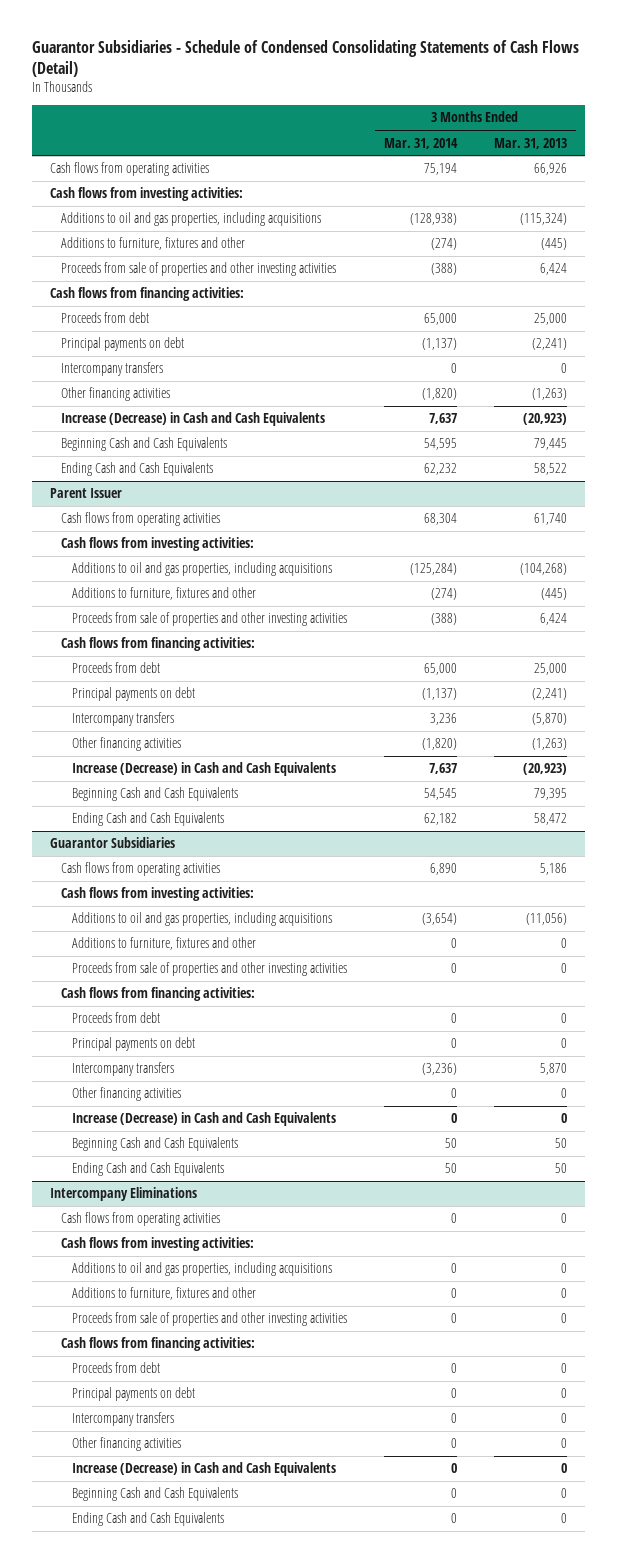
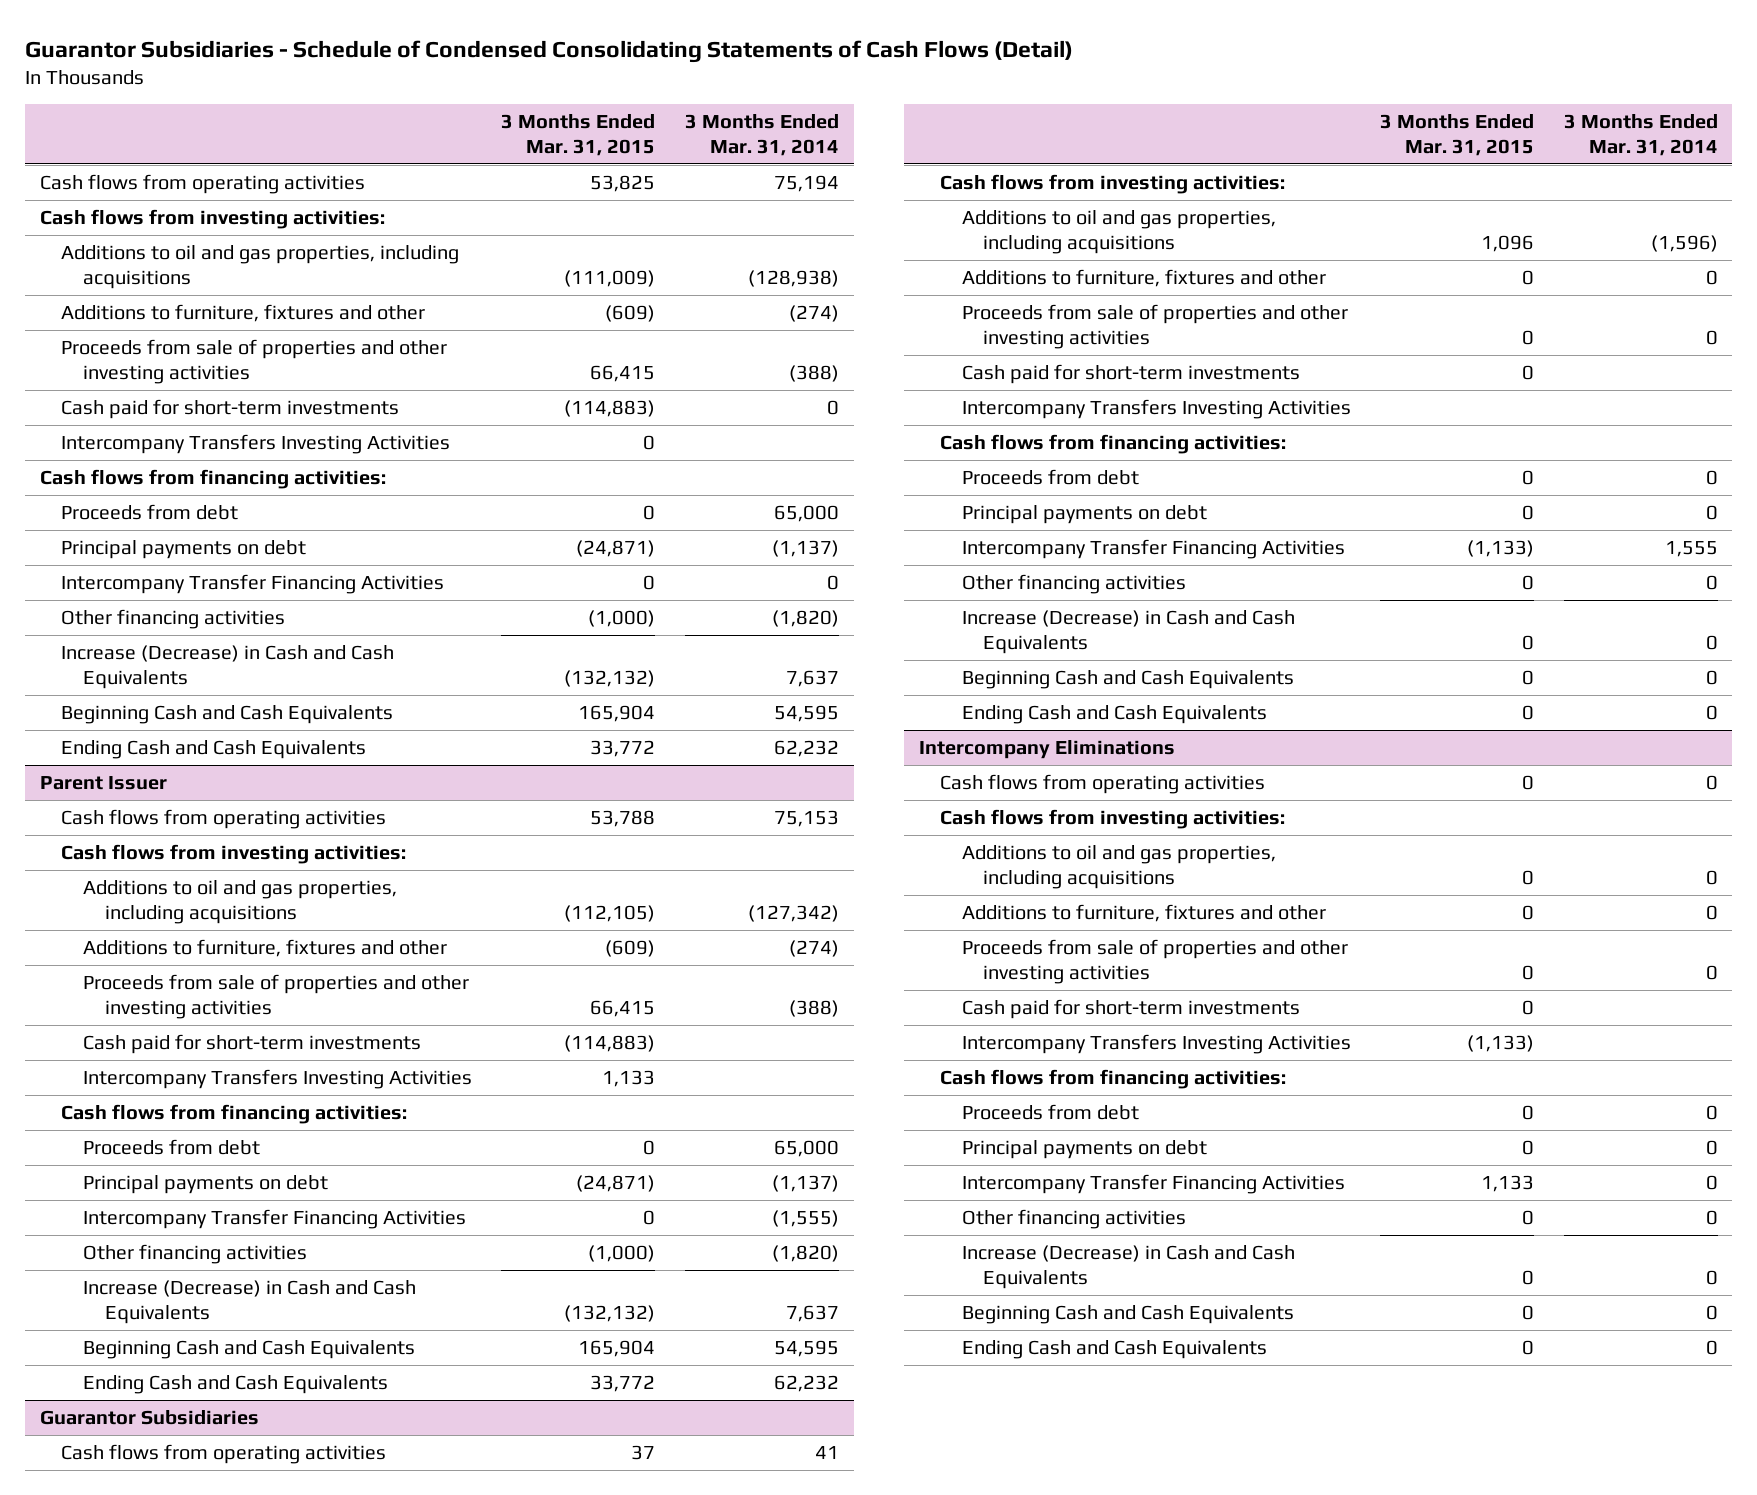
- | 3 Months Ended Mar. 31, 2014 | 3 Months Ended Mar. 31, 2013
+ | 3 Months Ended Mar. 31, 2015 | 3 Months Ended Mar. 31, 2014
+ Cash paid for short-term investments | (114,883) | 0
+ Intercompany Transfers Investing Activities | 0 |
- Intercompany transfers | 0 | 0
+ Intercompany Transfer Financing Activities | 0 | 0
@ Parent Issuer
- Cash flows from operating activities | 68,304 | 61,740
+ Cash flows from operating activities | 53,788 | 75,153
- Additions to oil and gas properties, including acquisitions | (125,284) | (104,268)
+ Additions to oil and gas properties, including acquisitions | (112,105) | (127,342)
+ Cash paid for short-term investments | (114,883) |
+ Intercompany Transfers Investing Activities | 1,133 |
- Intercompany transfers | 3,236 | (5,870)
+ Intercompany Transfer Financing Activities | 0 | (1,555)
- Beginning Cash and Cash Equivalents | 54,545 | 79,395
- Ending Cash and Cash Equivalents | 62,182 | 58,472
+ Beginning Cash and Cash Equivalents | 165,904 | 54,595
+ Ending Cash and Cash Equivalents | 33,772 | 62,232
@ Guarantor Subsidiaries
- Cash flows from operating activities | 6,890 | 5,186
+ Cash flows from operating activities | 37 | 41
- Additions to oil and gas properties, including acquisitions | (3,654) | (11,056)
+ Additions to oil and gas properties, including acquisitions | 1,096 | (1,596)
+ Cash paid for short-term investments | 0 |
+ Intercompany Transfers Investing Activities
- Intercompany transfers | (3,236) | 5,870
+ Intercompany Transfer Financing Activities | (1,133) | 1,555
- Beginning Cash and Cash Equivalents | 50 | 50
- Ending Cash and Cash Equivalents | 50 | 50
+ Beginning Cash and Cash Equivalents | 0 | 0
+ Ending Cash and Cash Equivalents | 0 | 0
@ Intercompany Eliminations
+ Cash paid for short-term investments | 0 |
+ Intercompany Transfers Investing Activities | (1,133) |
- Intercompany transfers | 0 | 0
+ Intercompany Transfer Financing Activities | 1,133 | 0

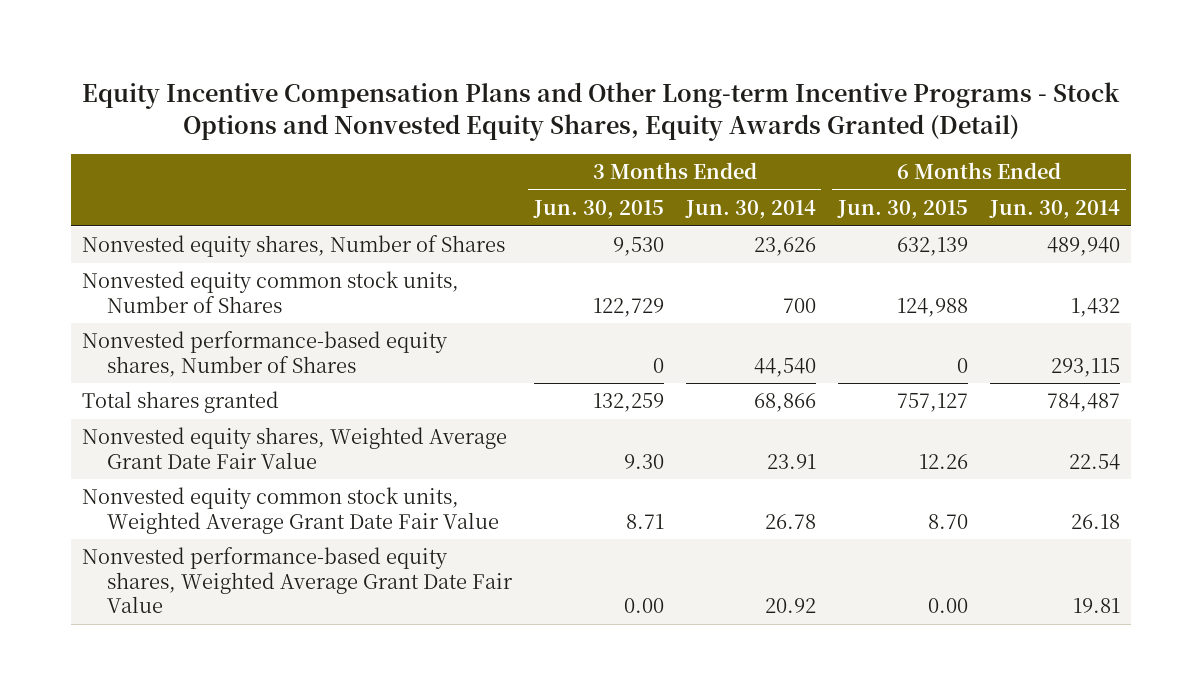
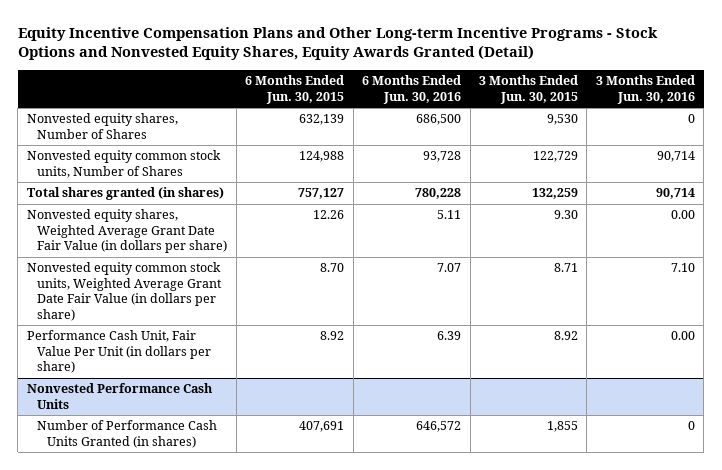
- | 3 Months Ended Jun. 30, 2015 | 3 Months Ended Jun. 30, 2014 | 6 Months Ended Jun. 30, 2015 | 6 Months Ended Jun. 30, 2014
+ | 6 Months Ended Jun. 30, 2015 | 6 Months Ended Jun. 30, 2016 | 3 Months Ended Jun. 30, 2015 | 3 Months Ended Jun. 30, 2016
- Nonvested performance-based equity shares, Number of Shares | 0 | 44,540 | 0 | 293,115
- Total shares granted | 132,259 | 68,866 | 757,127 | 784,487
- Nonvested equity shares, Weighted Average Grant Date Fair Value | 9.30 | 23.91 | 12.26 | 22.54
- Nonvested equity common stock units, Weighted Average Grant Date Fair Value | 8.71 | 26.78 | 8.70 | 26.18
- Nonvested performance-based equity shares, Weighted Average Grant Date Fair Value | 0.00 | 20.92 | 0.00 | 19.81
+ Total shares granted (in shares) | 757,127 | 780,228 | 132,259 | 90,714
+ Nonvested equity shares, Weighted Average Grant Date Fair Value (in dollars per share) | 12.26 | 5.11 | 9.30 | 0.00
+ Nonvested equity common stock units, Weighted Average Grant Date Fair Value (in dollars per share) | 8.70 | 7.07 | 8.71 | 7.10
+ Performance Cash Unit, Fair Value Per Unit (in dollars per share) | 8.92 | 6.39 | 8.92 | 0.00
+ Nonvested Performance Cash Units
+ Number of Performance Cash Units Granted (in shares) | 407,691 | 646,572 | 1,855 | 0

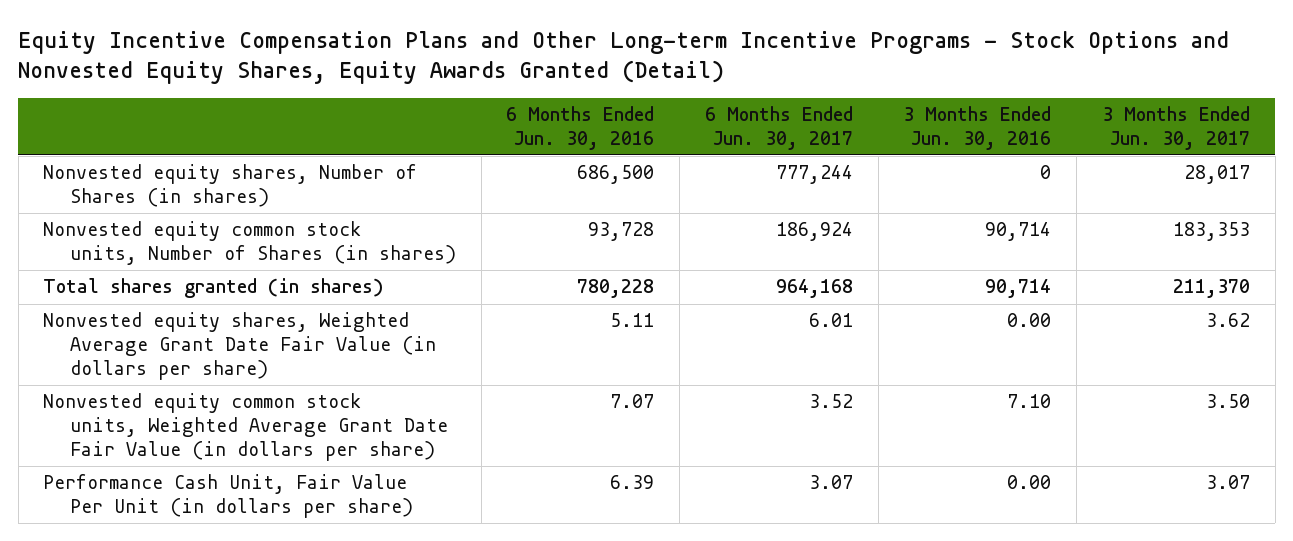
- | 6 Months Ended Jun. 30, 2015 | 6 Months Ended Jun. 30, 2016 | 3 Months Ended Jun. 30, 2015 | 3 Months Ended Jun. 30, 2016
+ | 6 Months Ended Jun. 30, 2016 | 6 Months Ended Jun. 30, 2017 | 3 Months Ended Jun. 30, 2016 | 3 Months Ended Jun. 30, 2017
- Nonvested equity shares, Number of Shares | 632,139 | 686,500 | 9,530 | 0
- Nonvested equity common stock units, Number of Shares | 124,988 | 93,728 | 122,729 | 90,714
+ Nonvested equity shares, Number of Shares (in shares) | 686,500 | 777,244 | 0 | 28,017
+ Nonvested equity common stock units, Number of Shares (in shares) | 93,728 | 186,924 | 90,714 | 183,353
- Nonvested Performance Cash Units
- Number of Performance Cash Units Granted (in shares) | 407,691 | 646,572 | 1,855 | 0

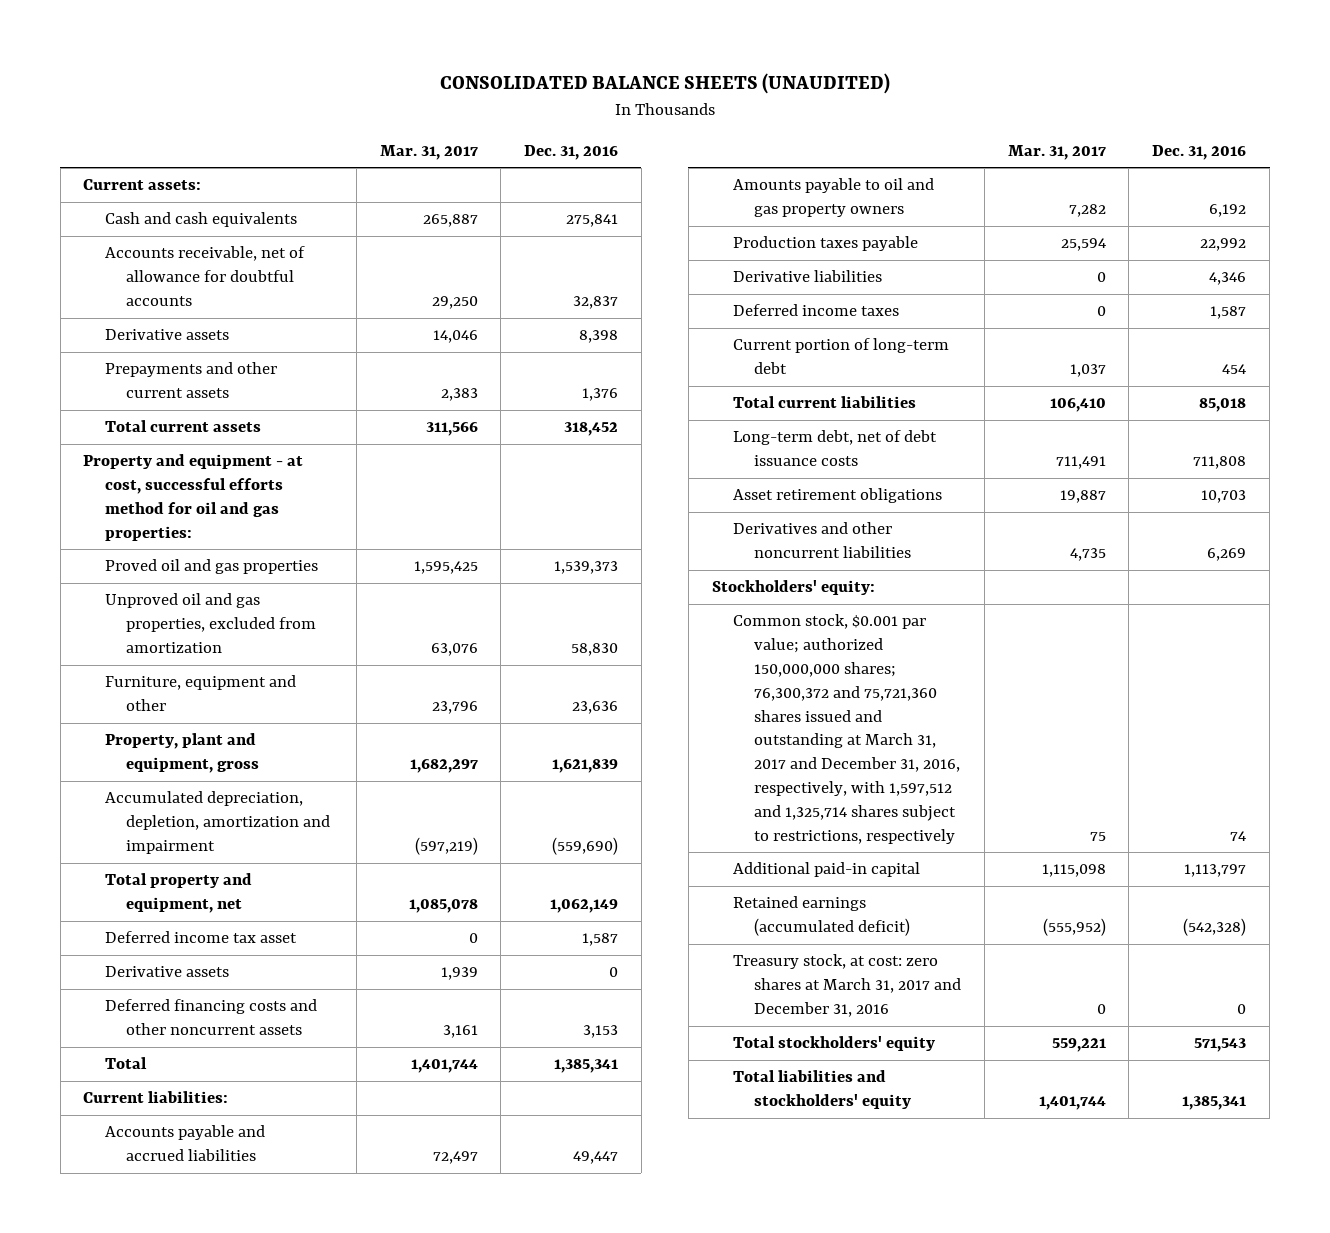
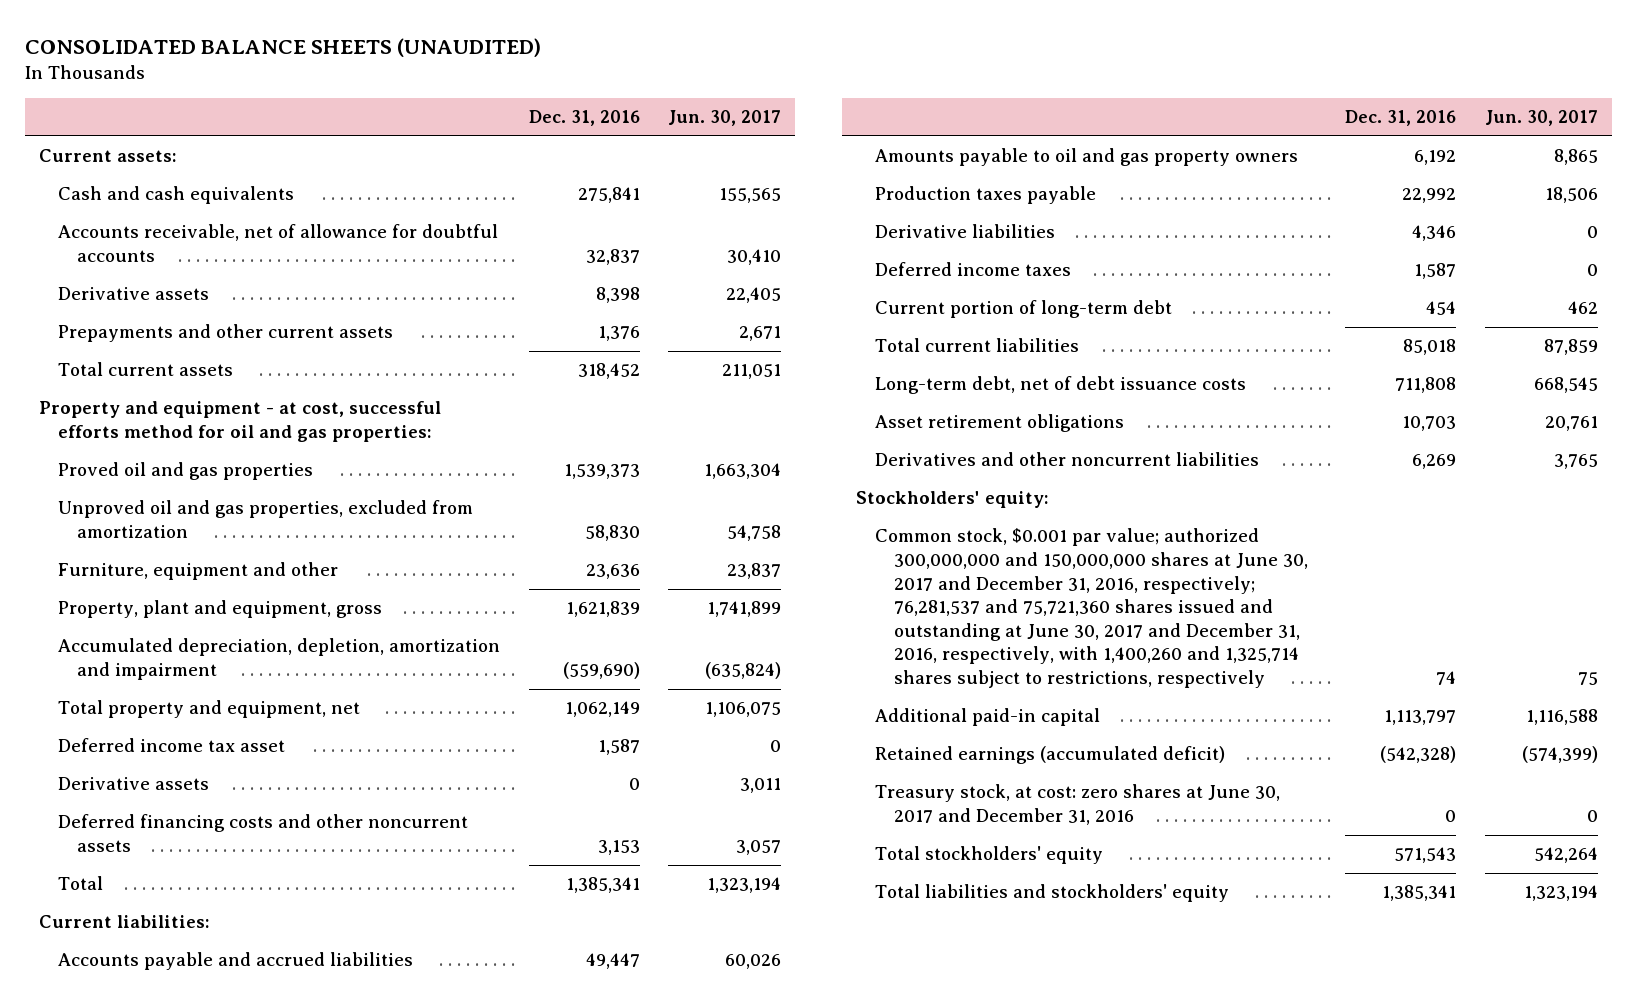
- | Mar. 31, 2017 | Dec. 31, 2016
+ | Dec. 31, 2016 | Jun. 30, 2017
- Common stock, $0.001 par value; authorized 150,000,000 shares; 76,300,372 and 75,721,360 shares issued and outstanding at March 31, 2017 and December 31, 2016, respectively, with 1,597,512 and 1,325,714 shares subject to restrictions, respectively | 75 | 74
+ Common stock, $0.001 par value; authorized 300,000,000 and 150,000,000 shares at June 30, 2017 and December 31, 2016, respectively; 76,281,537 and 75,721,360 shares issued and outstanding at June 30, 2017 and December 31, 2016, respectively, with 1,400,260 and 1,325,714 shares subject to restrictions, respectively | 74 | 75
- Treasury stock, at cost: zero shares at March 31, 2017 and December 31, 2016 | 0 | 0
+ Treasury stock, at cost: zero shares at June 30, 2017 and December 31, 2016 | 0 | 0

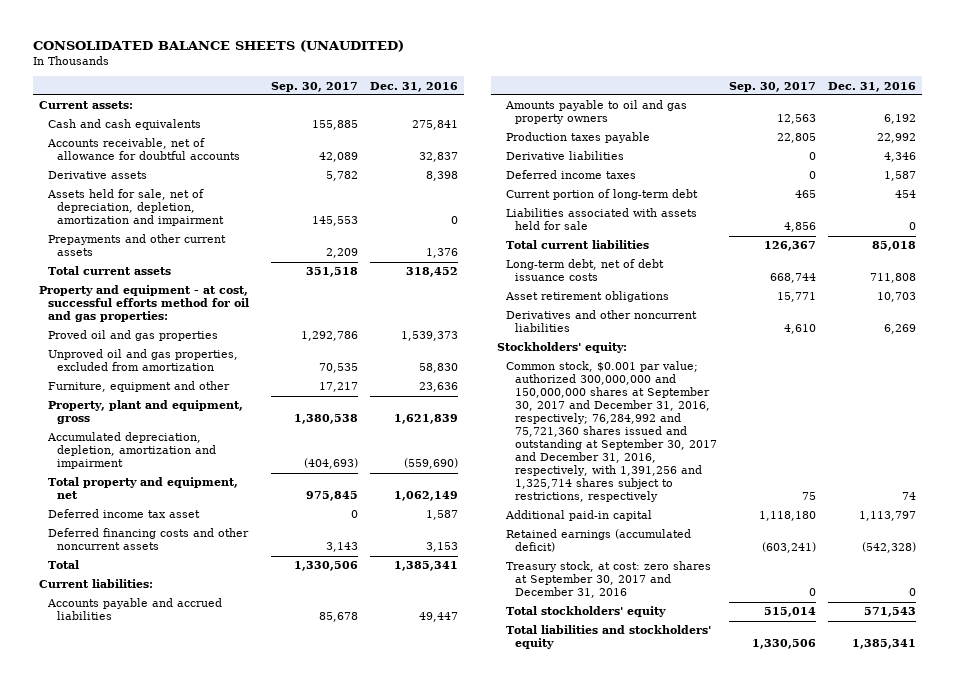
- | Dec. 31, 2016 | Jun. 30, 2017
+ | Sep. 30, 2017 | Dec. 31, 2016
+ Assets held for sale, net of depreciation, depletion, amortization and impairment | 145,553 | 0
- Derivative assets | 0 | 3,011
+ Liabilities associated with assets held for sale | 4,856 | 0
- Common stock, $0.001 par value; authorized 300,000,000 and 150,000,000 shares at June 30, 2017 and December 31, 2016, respectively; 76,281,537 and 75,721,360 shares issued and outstanding at June 30, 2017 and December 31, 2016, respectively, with 1,400,260 and 1,325,714 shares subject to restrictions, respectively | 74 | 75
+ Common stock, $0.001 par value; authorized 300,000,000 and 150,000,000 shares at September 30, 2017 and December 31, 2016, respectively; 76,284,992 and 75,721,360 shares issued and outstanding at September 30, 2017 and December 31, 2016, respectively, with 1,391,256 and 1,325,714 shares subject to restrictions, respectively | 75 | 74
- Treasury stock, at cost: zero shares at June 30, 2017 and December 31, 2016 | 0 | 0
+ Treasury stock, at cost: zero shares at September 30, 2017 and December 31, 2016 | 0 | 0

